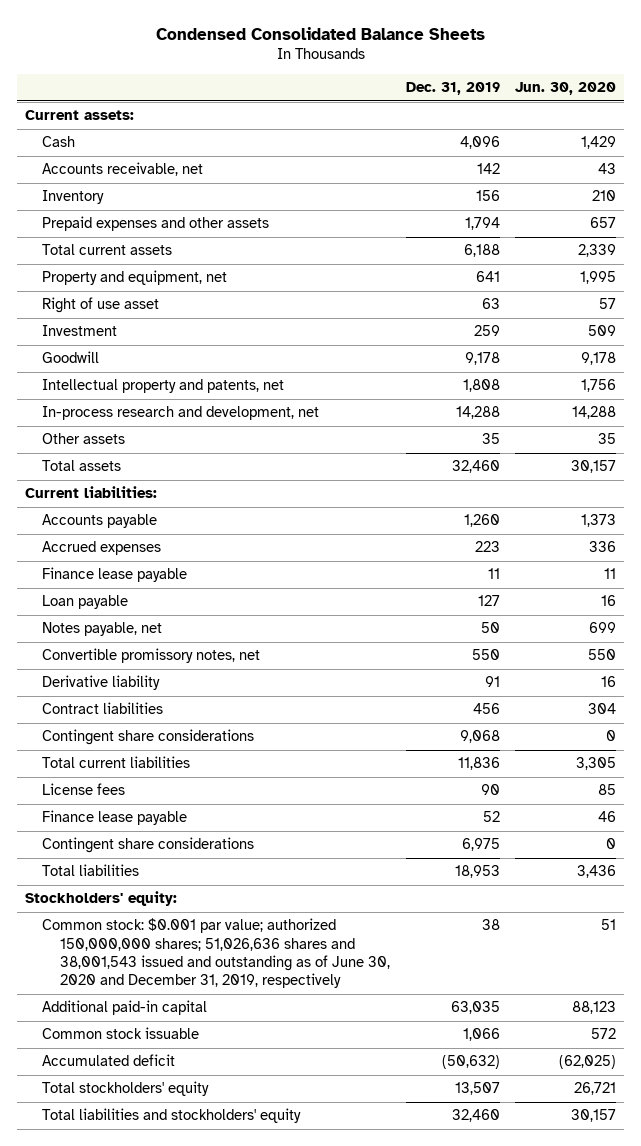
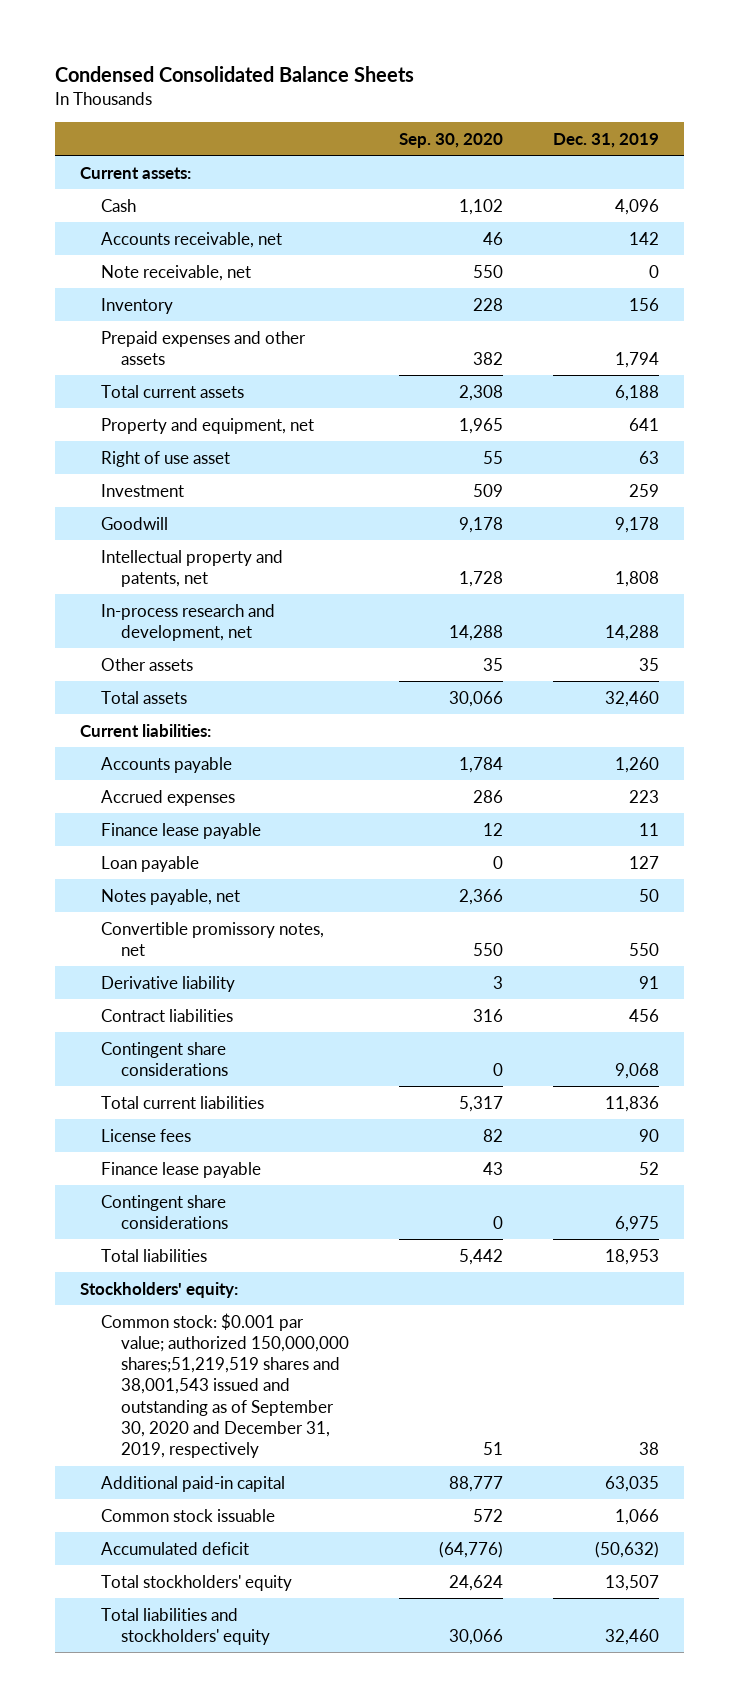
- | Dec. 31, 2019 | Jun. 30, 2020
+ | Sep. 30, 2020 | Dec. 31, 2019
+ Note receivable, net | 550 | 0
- Common stock: $0.001 par value; authorized 150,000,000 shares; 51,026,636 shares and 38,001,543 issued and outstanding as of June 30, 2020 and December 31, 2019, respectively | 38 | 51
+ Common stock: $0.001 par value; authorized 150,000,000 shares;51,219,519 shares and 38,001,543 issued and outstanding as of September 30, 2020 and December 31, 2019, respectively | 51 | 38

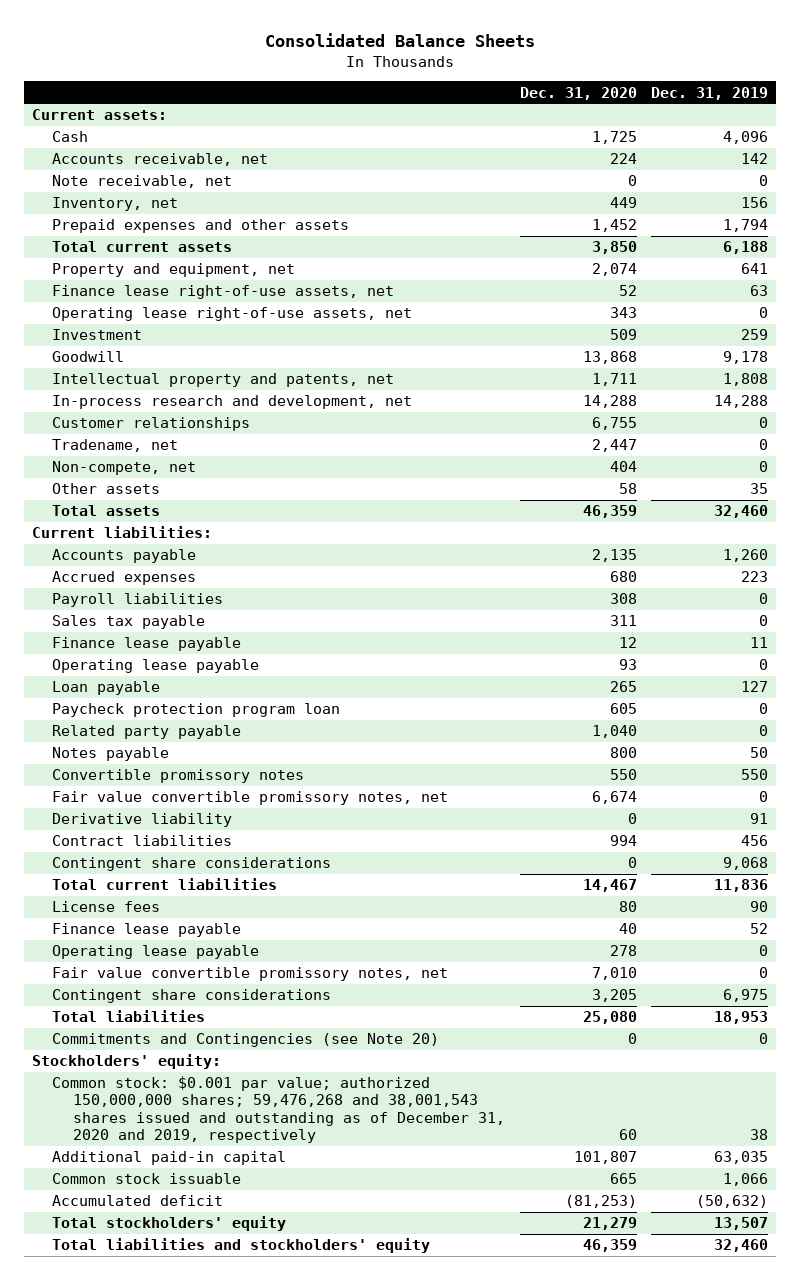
- Condensed Consolidated Balance Sheets
+ Consolidated Balance Sheets
- | Sep. 30, 2020 | Dec. 31, 2019
+ | Dec. 31, 2020 | Dec. 31, 2019
- Inventory | 228 | 156
+ Inventory, net | 449 | 156
- Right of use asset | 55 | 63
+ Finance lease right-of-use assets, net | 52 | 63
+ Operating lease right-of-use assets, net | 343 | 0
+ Customer relationships | 6,755 | 0
+ Tradename, net | 2,447 | 0
+ Non-compete, net | 404 | 0
+ Payroll liabilities | 308 | 0
+ Sales tax payable | 311 | 0
+ Operating lease payable | 93 | 0
- Notes payable, net | 2,366 | 50
- Convertible promissory notes, net | 550 | 550
+ Paycheck protection program loan | 605 | 0
+ Related party payable | 1,040 | 0
+ Notes payable | 800 | 50
+ Convertible promissory notes | 550 | 550
+ Fair value convertible promissory notes, net | 6,674 | 0
+ Operating lease payable | 278 | 0
+ Fair value convertible promissory notes, net | 7,010 | 0
+ Commitments and Contingencies (see Note 20) | 0 | 0
- Common stock: $0.001 par value; authorized 150,000,000 shares;51,219,519 shares and 38,001,543 issued and outstanding as of September 30, 2020 and December 31, 2019, respectively | 51 | 38
+ Common stock: $0.001 par value; authorized 150,000,000 shares; 59,476,268 and 38,001,543 shares issued and outstanding as of December 31, 2020 and 2019, respectively | 60 | 38

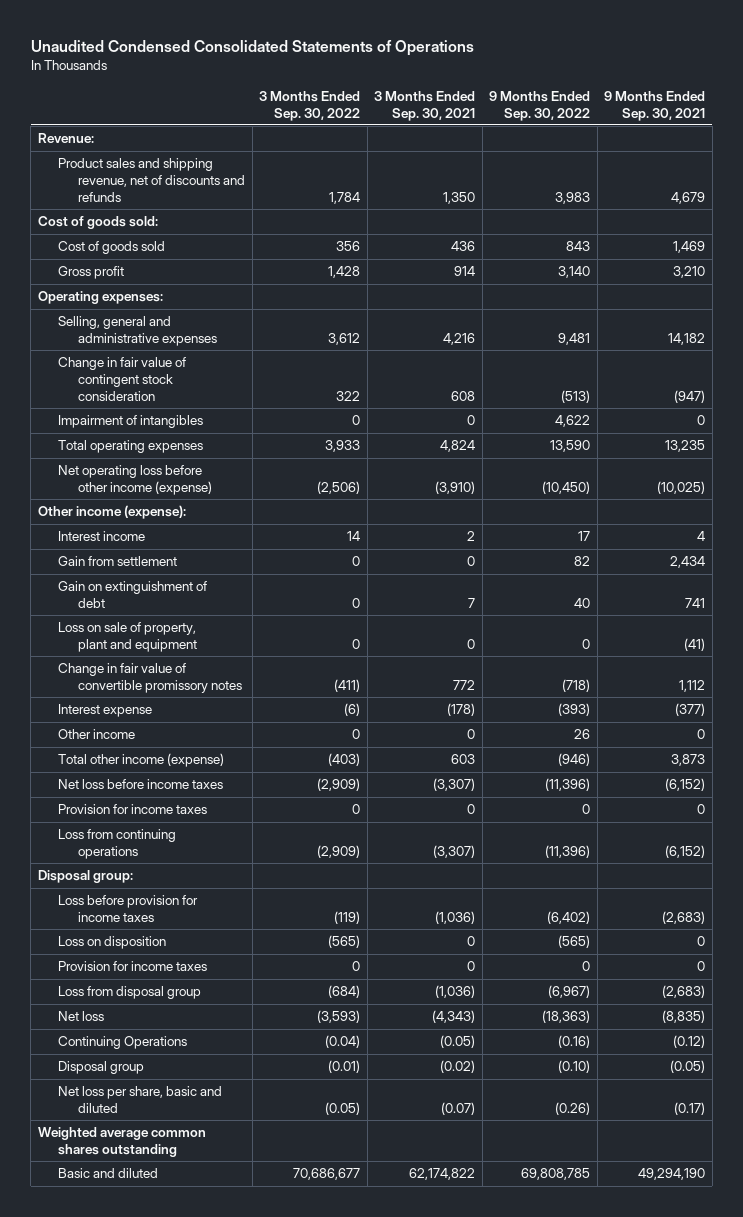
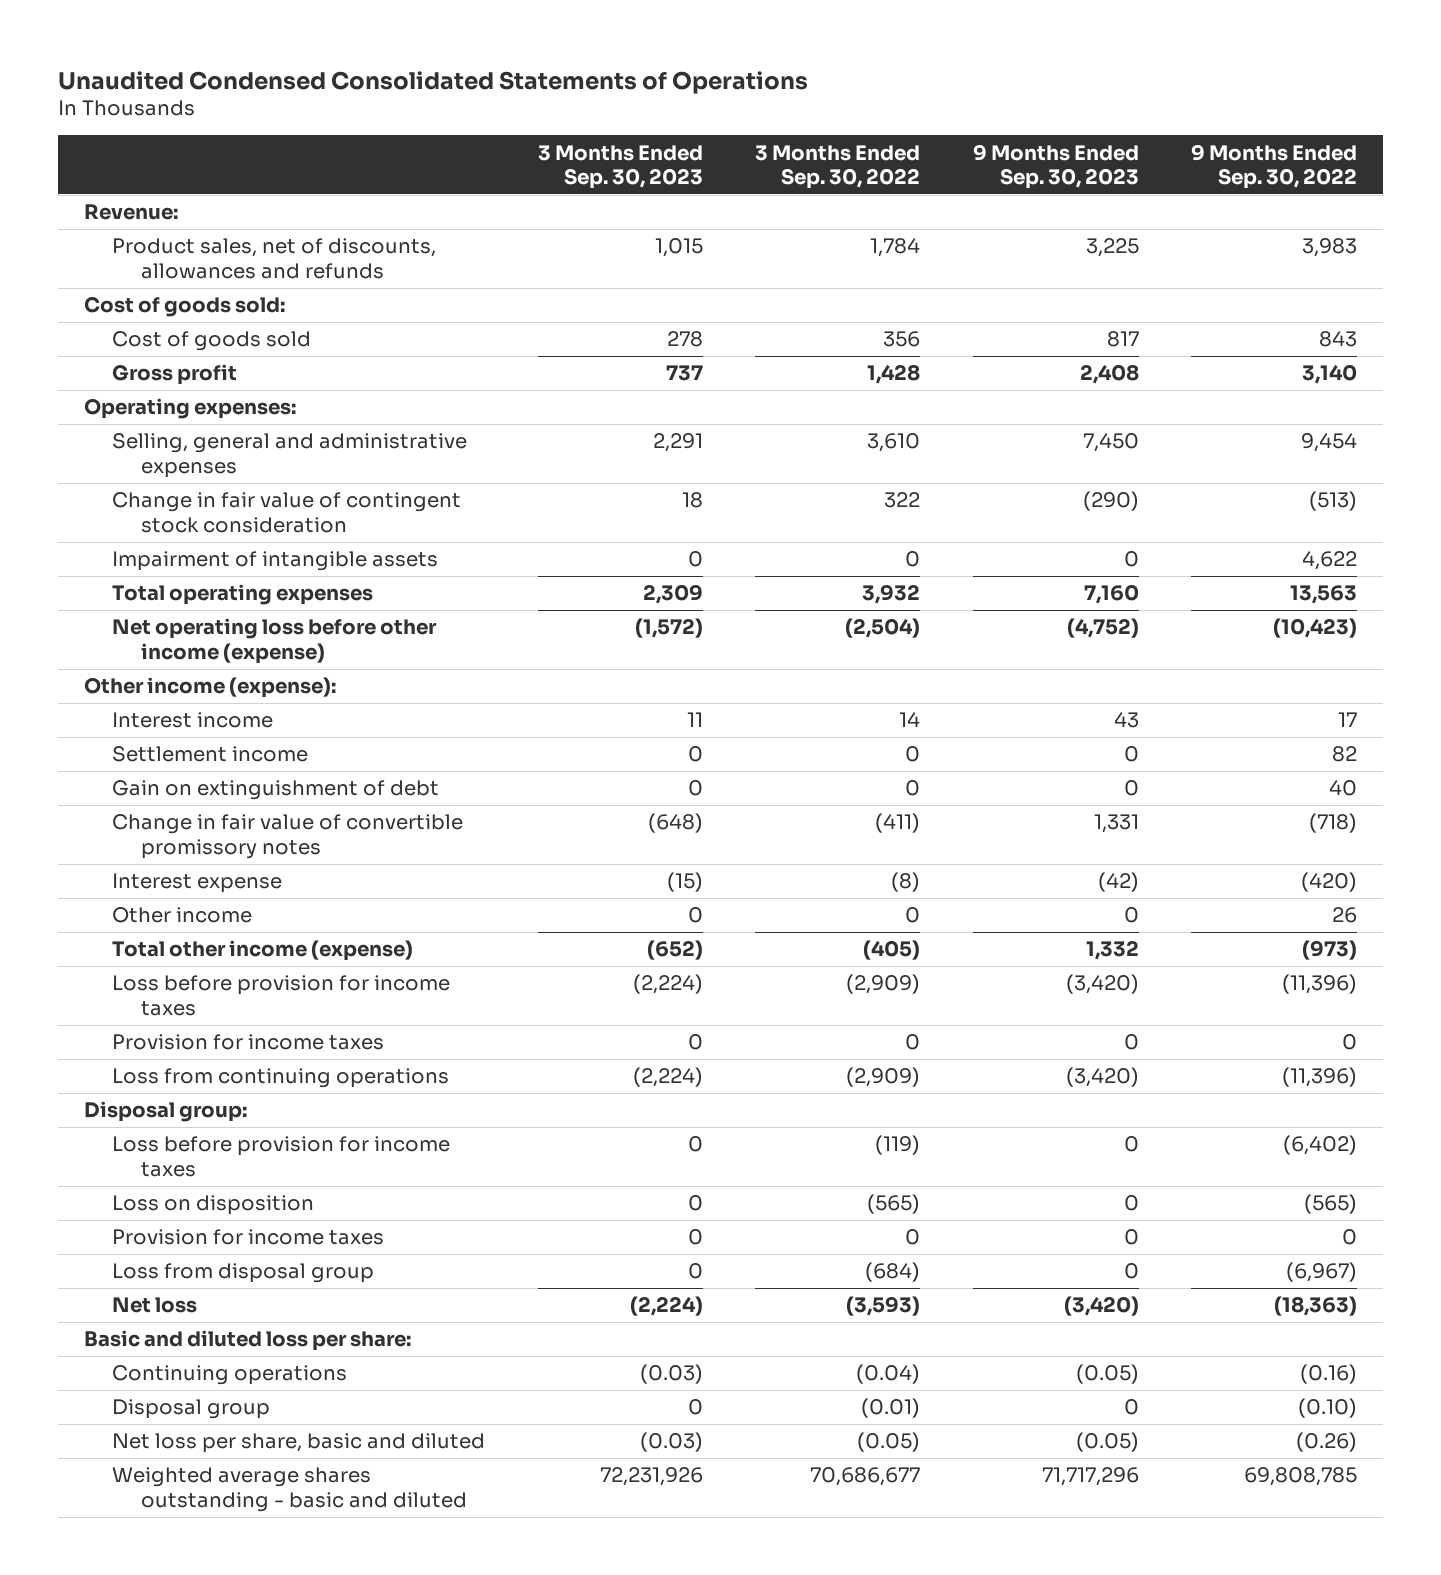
- | 3 Months Ended Sep. 30, 2022 | 3 Months Ended Sep. 30, 2021 | 9 Months Ended Sep. 30, 2022 | 9 Months Ended Sep. 30, 2021
+ | 3 Months Ended Sep. 30, 2023 | 3 Months Ended Sep. 30, 2022 | 9 Months Ended Sep. 30, 2023 | 9 Months Ended Sep. 30, 2022
- Product sales and shipping revenue, net of discounts and refunds | 1,784 | 1,350 | 3,983 | 4,679
+ Product sales, net of discounts, allowances and refunds | 1,015 | 1,784 | 3,225 | 3,983
- Selling, general and administrative expenses | 3,612 | 4,216 | 9,481 | 14,182
+ Selling, general and administrative expenses | 2,291 | 3,610 | 7,450 | 9,454
- Impairment of intangibles | 0 | 0 | 4,622 | 0
- Total operating expenses | 3,933 | 4,824 | 13,590 | 13,235
- Net operating loss before other income (expense) | (2,506) | (3,910) | (10,450) | (10,025)
+ Impairment of intangible assets | 0 | 0 | 0 | 4,622
+ Total operating expenses | 2,309 | 3,932 | 7,160 | 13,563
+ Net operating loss before other income (expense) | (1,572) | (2,504) | (4,752) | (10,423)
- Gain from settlement | 0 | 0 | 82 | 2,434
+ Settlement income | 0 | 0 | 0 | 82
- Loss on sale of property, plant and equipment | 0 | 0 | 0 | (41)
- Interest expense | (6) | (178) | (393) | (377)
+ Interest expense | (15) | (8) | (42) | (420)
- Total other income (expense) | (403) | 603 | (946) | 3,873
- Net loss before income taxes | (2,909) | (3,307) | (11,396) | (6,152)
+ Total other income (expense) | (652) | (405) | 1,332 | (973)
+ Loss before provision for income taxes | (2,224) | (2,909) | (3,420) | (11,396)
- Continuing Operations | (0.04) | (0.05) | (0.16) | (0.12)
+ Basic and diluted loss per share:
+ Continuing operations | (0.03) | (0.04) | (0.05) | (0.16)
- Weighted average common shares outstanding
- Basic and diluted | 70,686,677 | 62,174,822 | 69,808,785 | 49,294,190
+ Weighted average shares outstanding - basic and diluted | 72,231,926 | 70,686,677 | 71,717,296 | 69,808,785

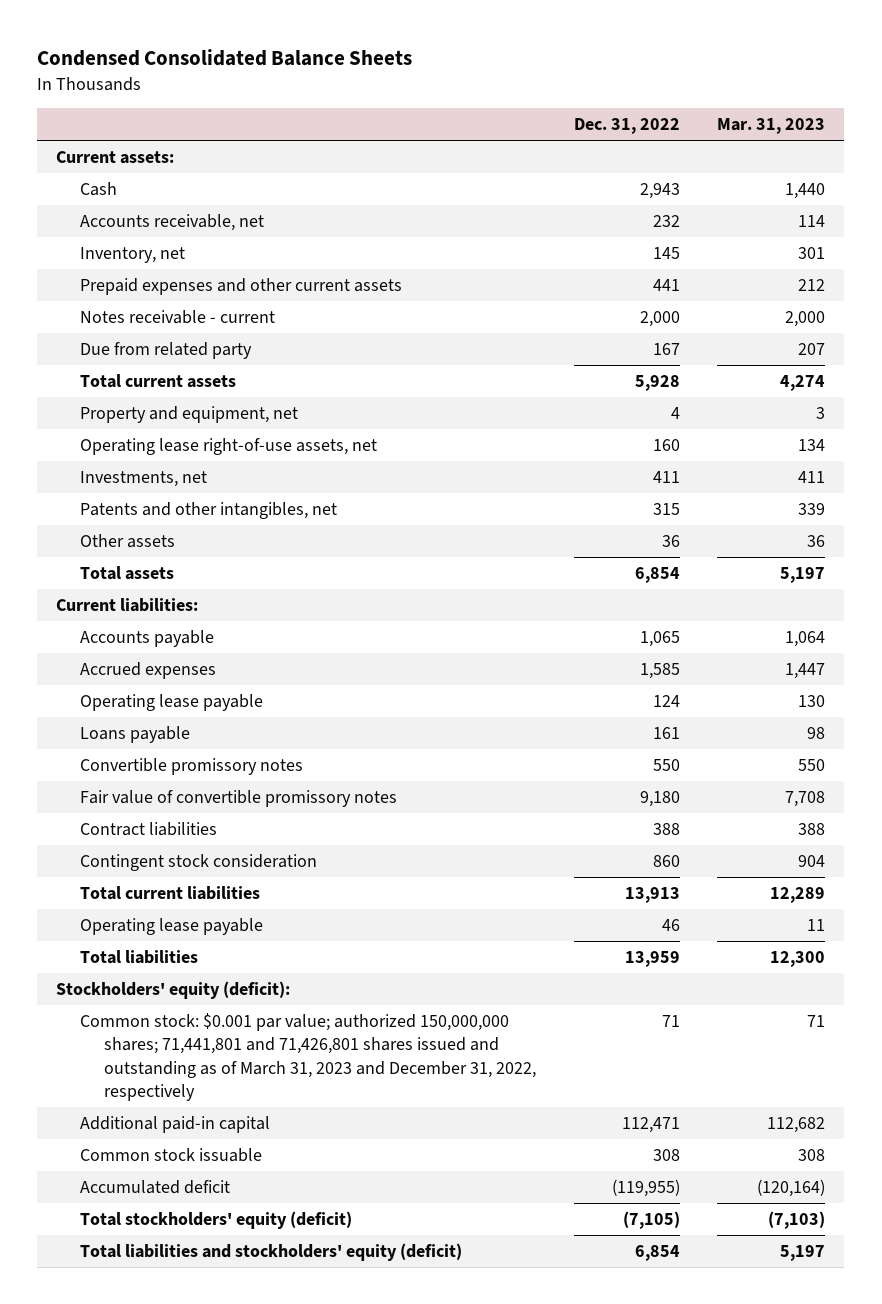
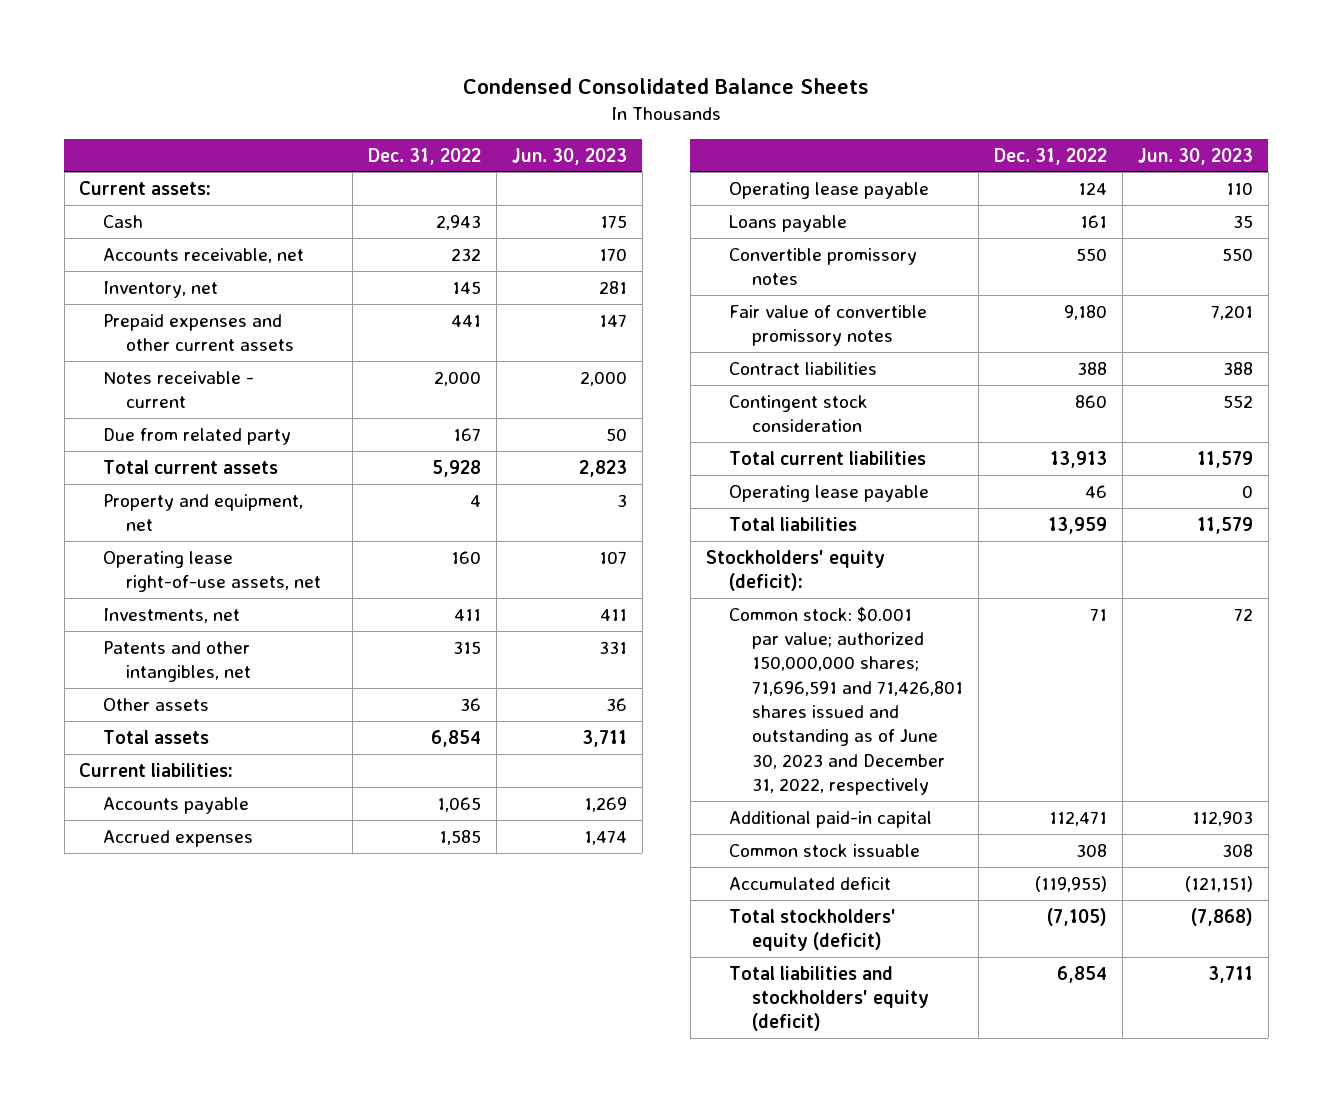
- | Dec. 31, 2022 | Mar. 31, 2023
+ | Dec. 31, 2022 | Jun. 30, 2023
- Common stock: $0.001 par value; authorized 150,000,000 shares; 71,441,801 and 71,426,801 shares issued and outstanding as of March 31, 2023 and December 31, 2022, respectively | 71 | 71
+ Common stock: $0.001 par value; authorized 150,000,000 shares; 71,696,591 and 71,426,801 shares issued and outstanding as of June 30, 2023 and December 31, 2022, respectively | 71 | 72

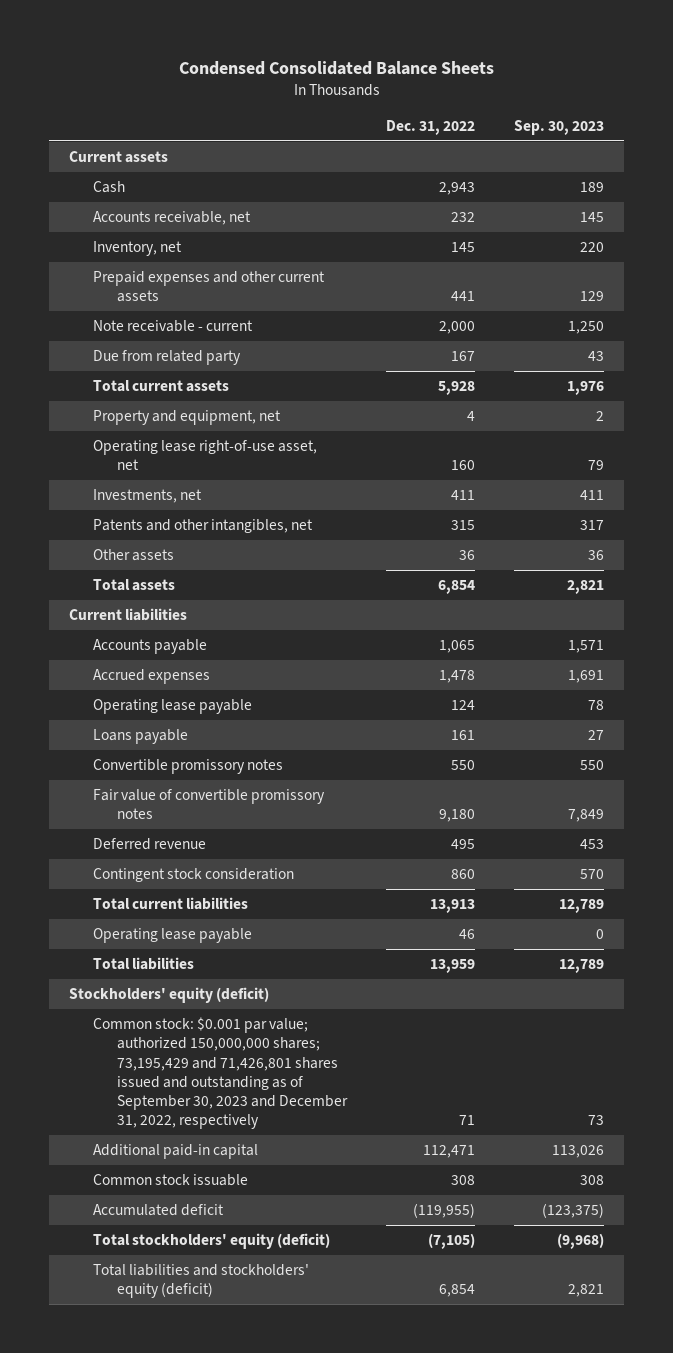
- | Dec. 31, 2022 | Jun. 30, 2023
+ | Dec. 31, 2022 | Sep. 30, 2023
- Current assets:
+ Current assets
- Notes receivable - current | 2,000 | 2,000
+ Note receivable - current | 2,000 | 1,250
- Operating lease right-of-use assets, net | 160 | 107
+ Operating lease right-of-use asset, net | 160 | 79
- Current liabilities:
+ Current liabilities
- Accrued expenses | 1,585 | 1,474
+ Accrued expenses | 1,478 | 1,691
- Contract liabilities | 388 | 388
+ Deferred revenue | 495 | 453
- Stockholders' equity (deficit):
- Common stock: $0.001 par value; authorized 150,000,000 shares; 71,696,591 and 71,426,801 shares issued and outstanding as of June 30, 2023 and December 31, 2022, respectively | 71 | 72
+ Stockholders' equity (deficit)
+ Common stock: $0.001 par value; authorized 150,000,000 shares; 73,195,429 and 71,426,801 shares issued and outstanding as of September 30, 2023 and December 31, 2022, respectively | 71 | 73

